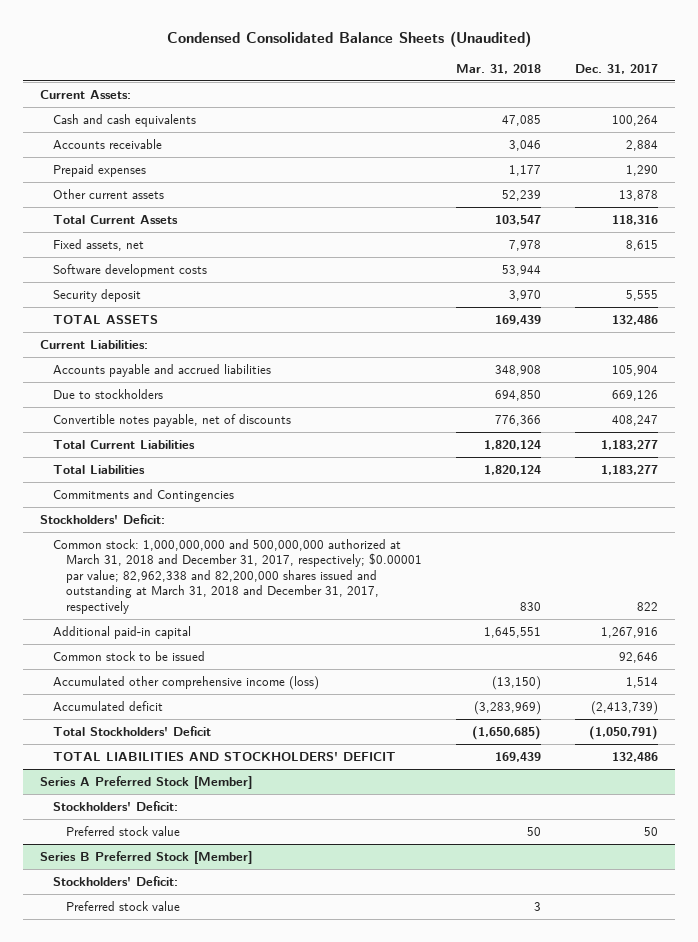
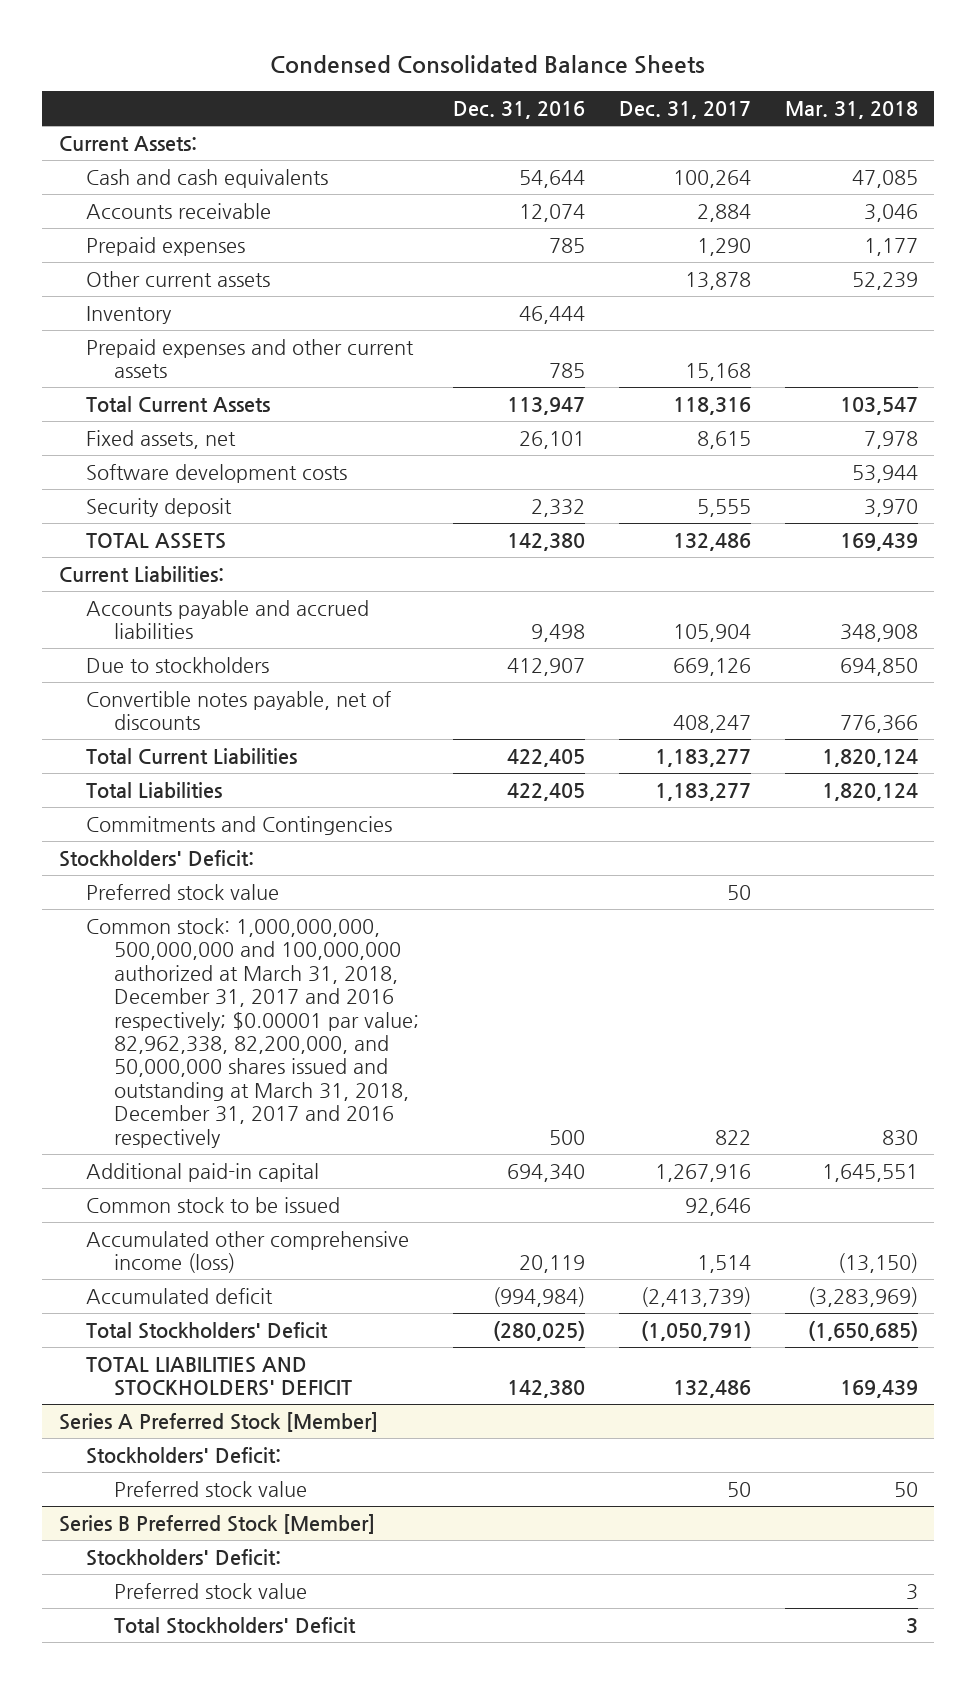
- Condensed Consolidated Balance Sheets (Unaudited)
+ Condensed Consolidated Balance Sheets
- | Mar. 31, 2018 | Dec. 31, 2017
+ | Dec. 31, 2016 | Dec. 31, 2017 | Mar. 31, 2018
+ Inventory | 46,444 | |
+ Prepaid expenses and other current assets | 785 | 15,168 |
- Common stock: 1,000,000,000 and 500,000,000 authorized at March 31, 2018 and December 31, 2017, respectively; $0.00001 par value; 82,962,338 and 82,200,000 shares issued and outstanding at March 31, 2018 and December 31, 2017, respectively | 830 | 822
+ Preferred stock value | | 50 |
+ Common stock: 1,000,000,000, 500,000,000 and 100,000,000 authorized at March 31, 2018, December 31, 2017 and 2016 respectively; $0.00001 par value; 82,962,338, 82,200,000, and 50,000,000 shares issued and outstanding at March 31, 2018, December 31, 2017 and 2016 respectively | 500 | 822 | 830
@ Series B Preferred Stock [Member]
+ Total Stockholders' Deficit | | | 3

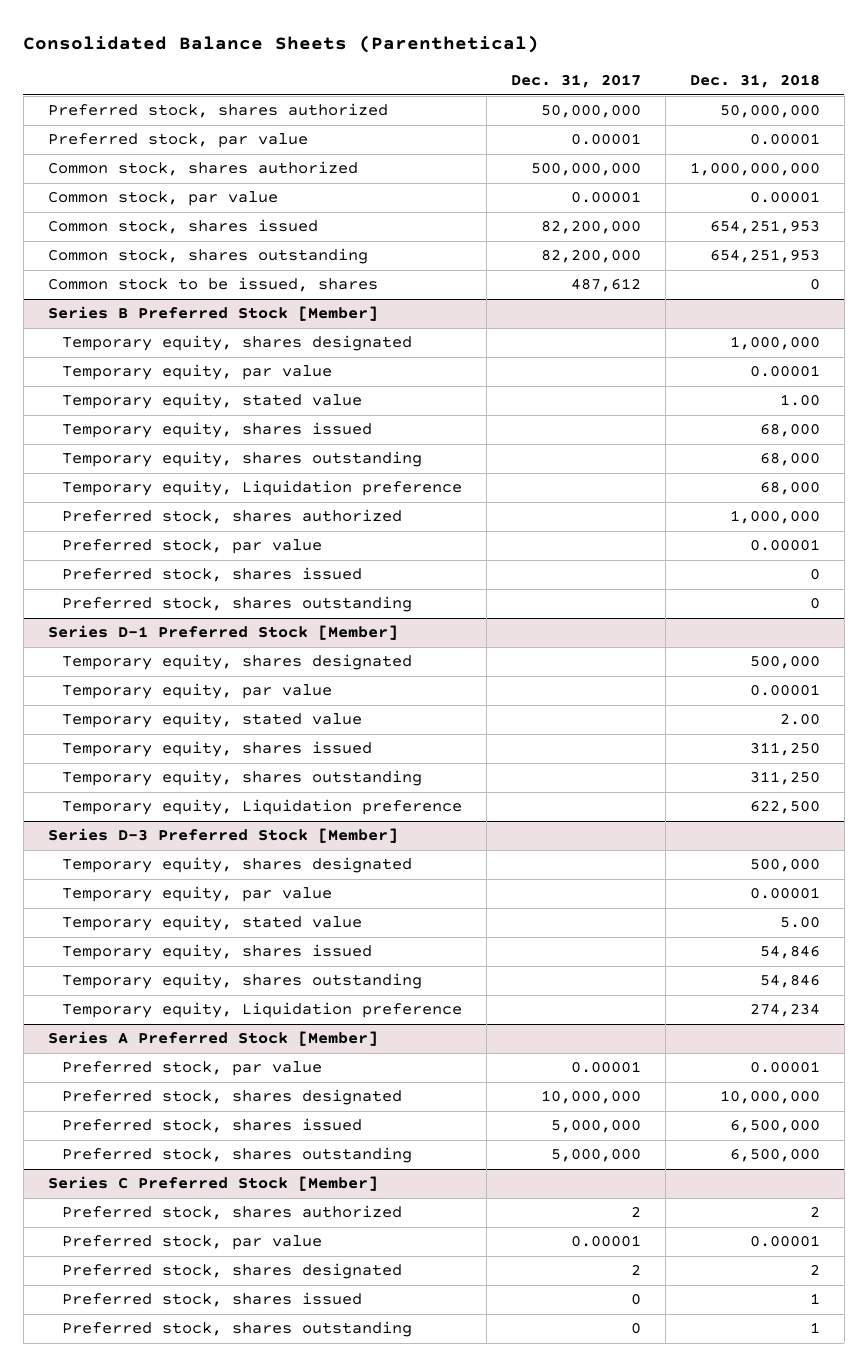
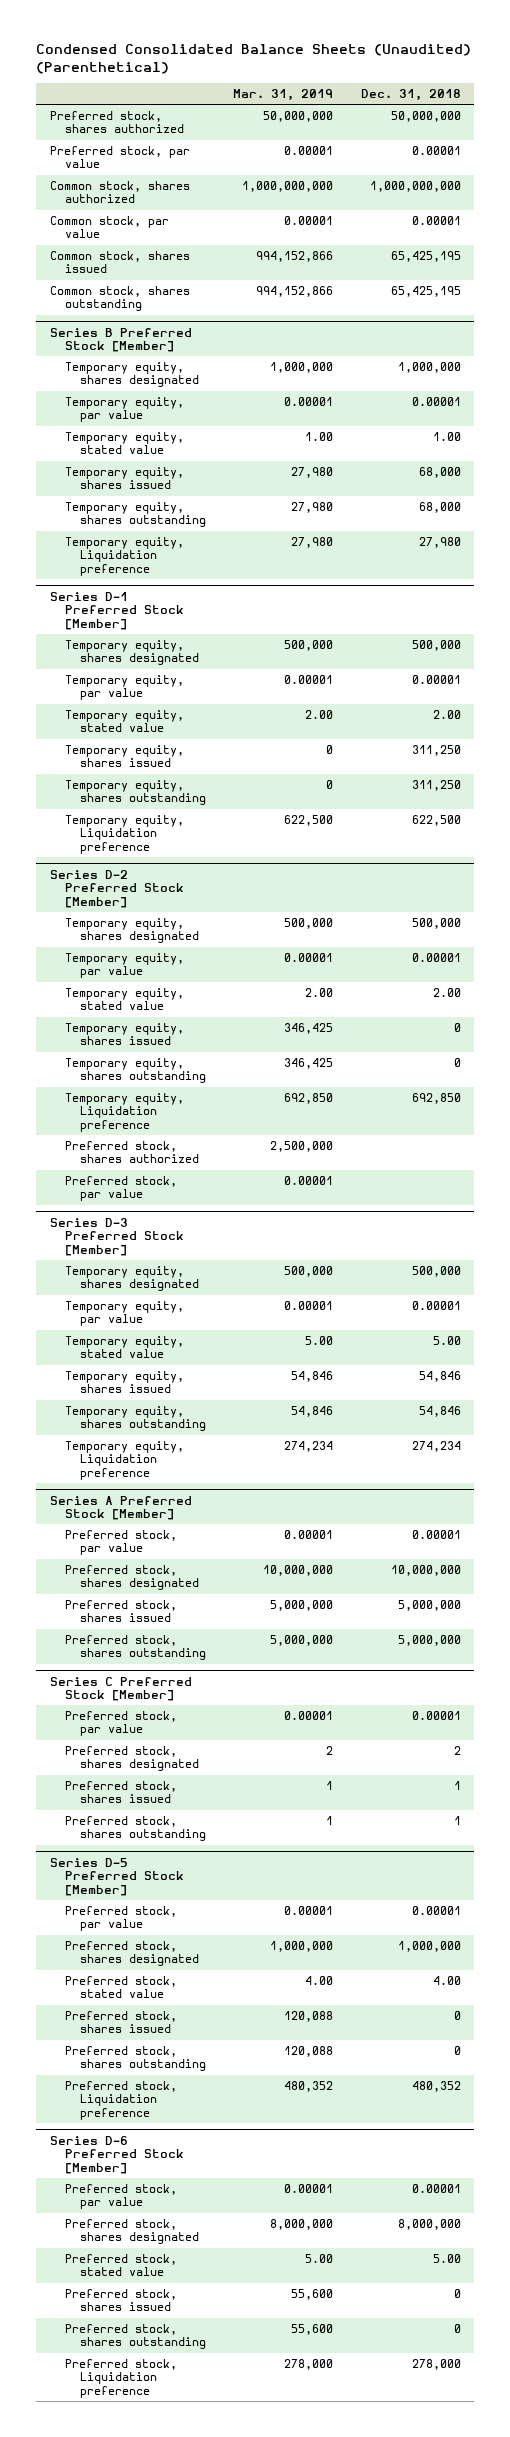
- Consolidated Balance Sheets (Parenthetical)
+ Condensed Consolidated Balance Sheets (Unaudited) (Parenthetical)
- | Dec. 31, 2017 | Dec. 31, 2018
+ | Mar. 31, 2019 | Dec. 31, 2018
- Common stock, shares issued | 82,200,000 | 654,251,953
- Common stock, shares outstanding | 82,200,000 | 654,251,953
- Common stock to be issued, shares | 487,612 | 0
+ Common stock, shares issued | 994,152,866 | 65,425,195
+ Common stock, shares outstanding | 994,152,866 | 65,425,195
@ Series B Preferred Stock [Member]
- Temporary equity, Liquidation preference | | 68,000
- Preferred stock, shares authorized | | 1,000,000
- Preferred stock, par value | | 0.00001
- Preferred stock, shares issued | | 0
- Preferred stock, shares outstanding | | 0
+ Temporary equity, Liquidation preference | 27,980 | 27,980
+ Series D-2 Preferred Stock [Member]
+ Temporary equity, shares designated | 500,000 | 500,000
+ Temporary equity, par value | 0.00001 | 0.00001
+ Temporary equity, stated value | 2.00 | 2.00
+ Temporary equity, shares issued | 346,425 | 0
+ Temporary equity, shares outstanding | 346,425 | 0
+ Temporary equity, Liquidation preference | 692,850 | 692,850
+ Preferred stock, shares authorized | 2,500,000 |
+ Preferred stock, par value | 0.00001 |
@ Series A Preferred Stock [Member]
- Preferred stock, shares issued | 5,000,000 | 6,500,000
- Preferred stock, shares outstanding | 5,000,000 | 6,500,000
+ Preferred stock, shares issued | 5,000,000 | 5,000,000
+ Preferred stock, shares outstanding | 5,000,000 | 5,000,000
@ Series C Preferred Stock [Member]
- Preferred stock, shares authorized | 2 | 2
+ Series D-5 Preferred Stock [Member]
+ Preferred stock, par value | 0.00001 | 0.00001
+ Preferred stock, shares designated | 1,000,000 | 1,000,000
+ Preferred stock, stated value | 4.00 | 4.00
+ Preferred stock, shares issued | 120,088 | 0
+ Preferred stock, shares outstanding | 120,088 | 0
+ Preferred stock, Liquidation preference | 480,352 | 480,352
+ Series D-6 Preferred Stock [Member]
+ Preferred stock, par value | 0.00001 | 0.00001
+ Preferred stock, shares designated | 8,000,000 | 8,000,000
+ Preferred stock, stated value | 5.00 | 5.00
+ Preferred stock, shares issued | 55,600 | 0
+ Preferred stock, shares outstanding | 55,600 | 0
+ Preferred stock, Liquidation preference | 278,000 | 278,000

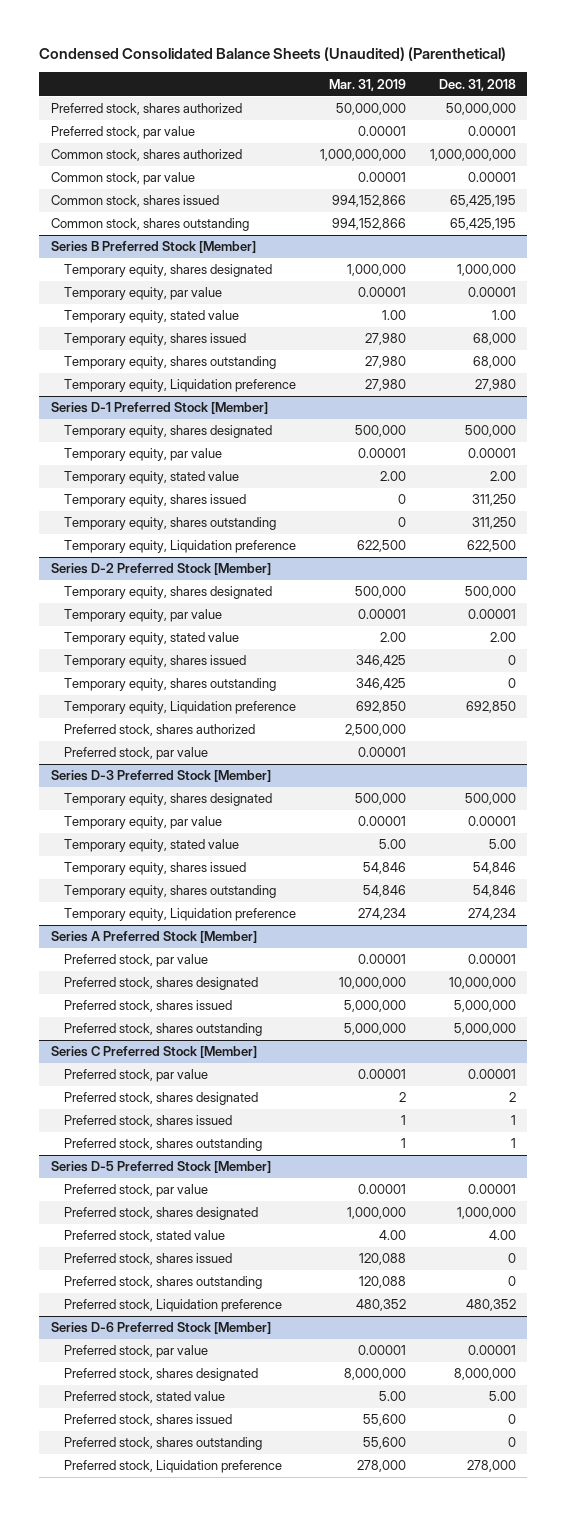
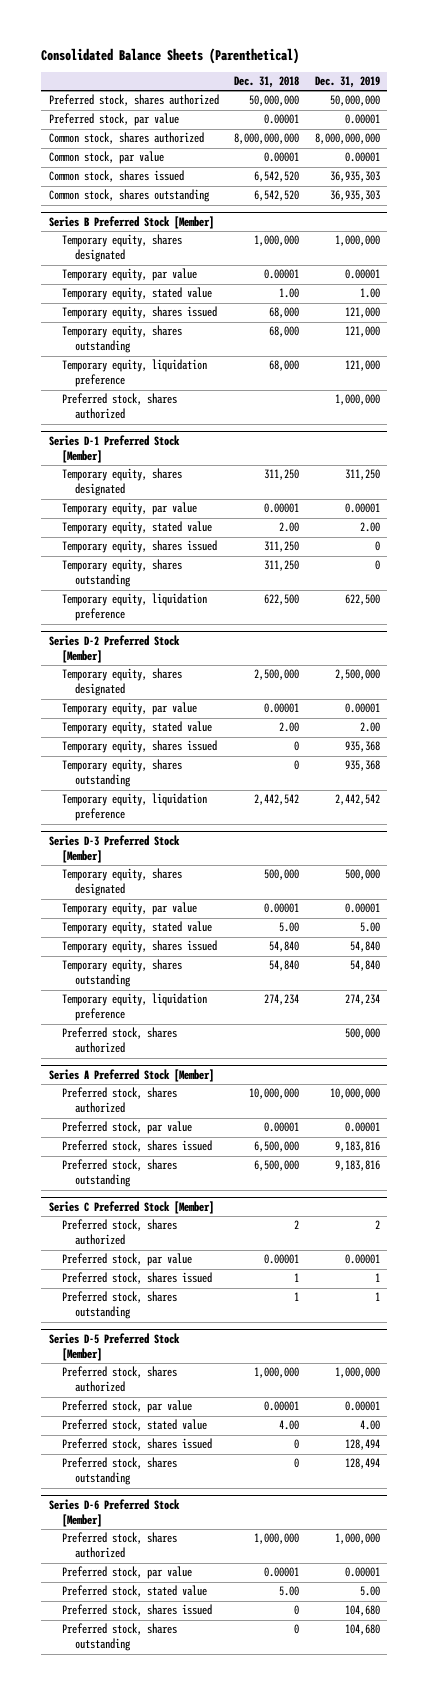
- Condensed Consolidated Balance Sheets (Unaudited) (Parenthetical)
+ Consolidated Balance Sheets (Parenthetical)
- | Mar. 31, 2019 | Dec. 31, 2018
+ | Dec. 31, 2018 | Dec. 31, 2019
- Common stock, shares authorized | 1,000,000,000 | 1,000,000,000
+ Common stock, shares authorized | 8,000,000,000 | 8,000,000,000
- Common stock, shares issued | 994,152,866 | 65,425,195
- Common stock, shares outstanding | 994,152,866 | 65,425,195
+ Common stock, shares issued | 6,542,520 | 36,935,303
+ Common stock, shares outstanding | 6,542,520 | 36,935,303
@ Series B Preferred Stock [Member]
- Temporary equity, Liquidation preference | 27,980 | 27,980
+ Temporary equity, liquidation preference | 68,000 | 121,000
+ Preferred stock, shares authorized | | 1,000,000
@ Series D-1 Preferred Stock [Member]
- Temporary equity, shares designated | 500,000 | 500,000
+ Temporary equity, shares designated | 311,250 | 311,250
- Temporary equity, Liquidation preference | 622,500 | 622,500
+ Temporary equity, liquidation preference | 622,500 | 622,500
@ Series D-2 Preferred Stock [Member]
- Temporary equity, shares designated | 500,000 | 500,000
+ Temporary equity, shares designated | 2,500,000 | 2,500,000
- Temporary equity, Liquidation preference | 692,850 | 692,850
- Preferred stock, shares authorized | 2,500,000 |
- Preferred stock, par value | 0.00001 |
+ Temporary equity, liquidation preference | 2,442,542 | 2,442,542
@ Series D-3 Preferred Stock [Member]
- Temporary equity, shares issued | 54,846 | 54,846
- Temporary equity, shares outstanding | 54,846 | 54,846
- Temporary equity, Liquidation preference | 274,234 | 274,234
+ Temporary equity, shares issued | 54,840 | 54,840
+ Temporary equity, shares outstanding | 54,840 | 54,840
+ Temporary equity, liquidation preference | 274,234 | 274,234
+ Preferred stock, shares authorized | | 500,000
@ Series A Preferred Stock [Member]
+ Preferred stock, shares authorized | 10,000,000 | 10,000,000
- Preferred stock, shares designated | 10,000,000 | 10,000,000
- Preferred stock, shares issued | 5,000,000 | 5,000,000
- Preferred stock, shares outstanding | 5,000,000 | 5,000,000
+ Preferred stock, shares issued | 6,500,000 | 9,183,816
+ Preferred stock, shares outstanding | 6,500,000 | 9,183,816
@ Series C Preferred Stock [Member]
+ Preferred stock, shares authorized | 2 | 2
- Preferred stock, shares designated | 2 | 2
@ Series D-5 Preferred Stock [Member]
+ Preferred stock, shares authorized | 1,000,000 | 1,000,000
- Preferred stock, shares designated | 1,000,000 | 1,000,000
- Preferred stock, Liquidation preference | 480,352 | 480,352
@ Series D-6 Preferred Stock [Member]
+ Preferred stock, shares authorized | 1,000,000 | 1,000,000
- Preferred stock, shares designated | 8,000,000 | 8,000,000
- Preferred stock, Liquidation preference | 278,000 | 278,000

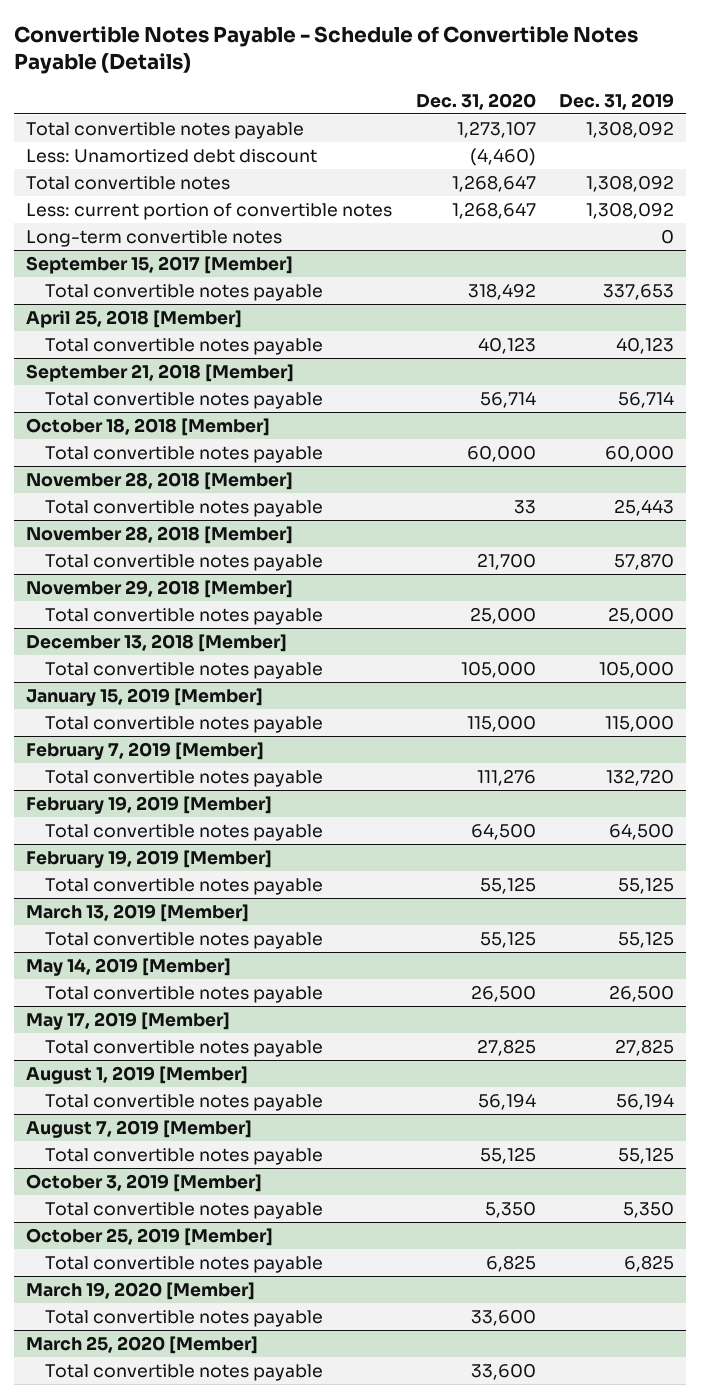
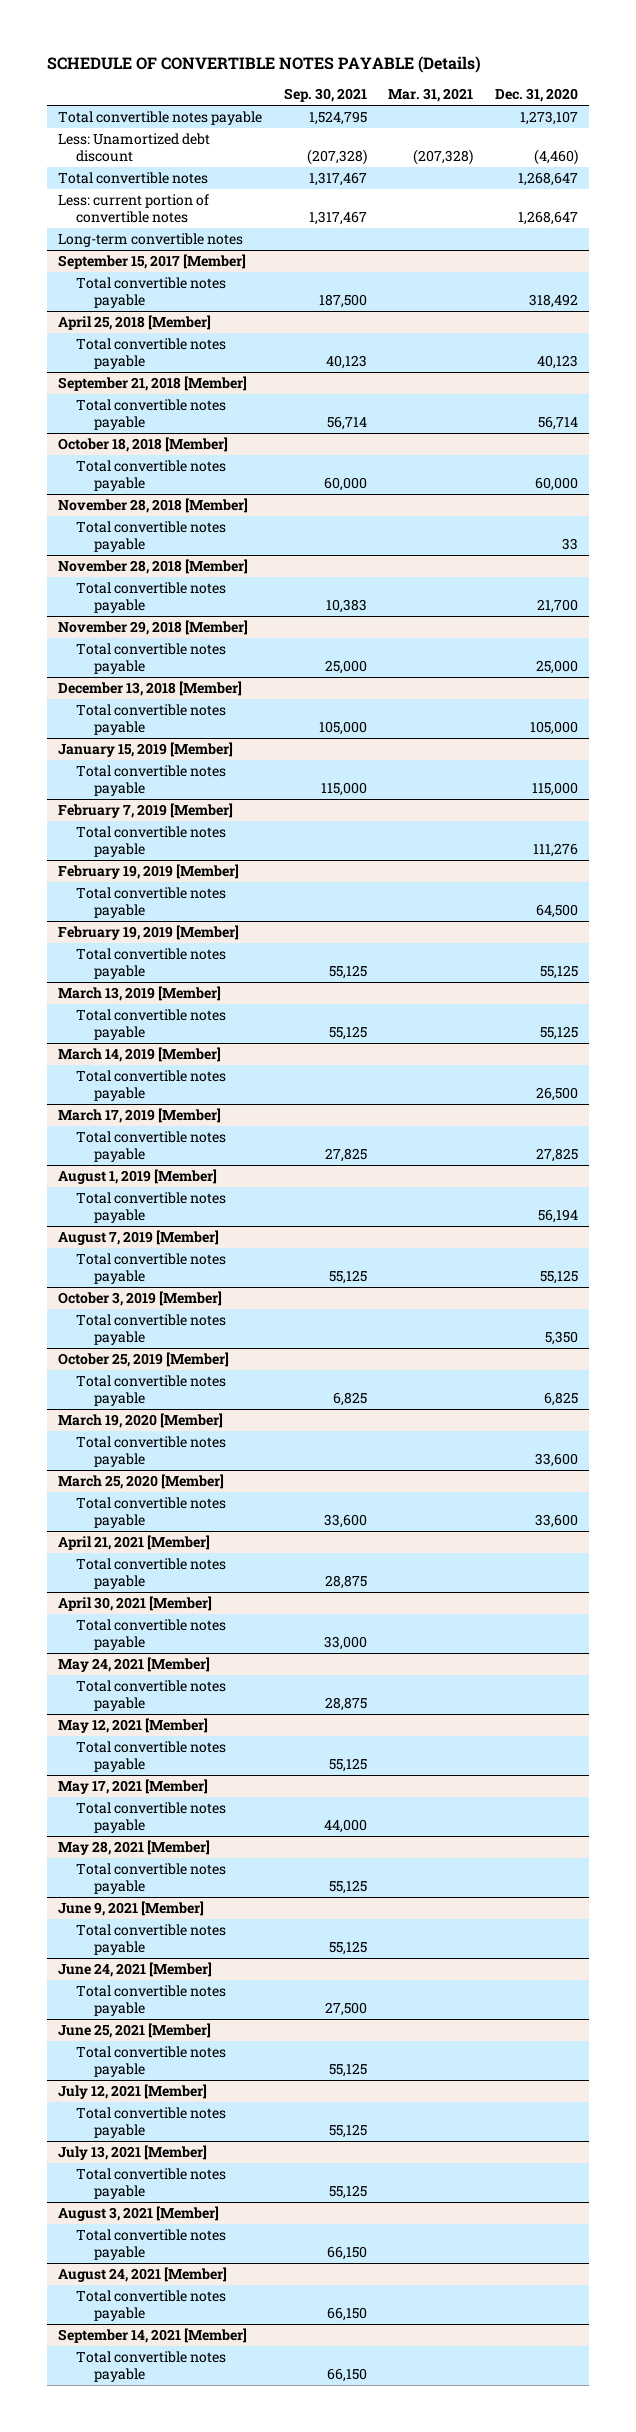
- Convertible Notes Payable - Schedule of Convertible Notes Payable (Details)
+ SCHEDULE OF CONVERTIBLE NOTES PAYABLE (Details)
- | Dec. 31, 2020 | Dec. 31, 2019
+ | Sep. 30, 2021 | Mar. 31, 2021 | Dec. 31, 2020
- May 14, 2019 [Member]
+ March 14, 2019 [Member]
- May 17, 2019 [Member]
+ March 17, 2019 [Member]
+ April 21, 2021 [Member]
+ Total convertible notes payable | 28,875 | |
+ April 30, 2021 [Member]
+ Total convertible notes payable | 33,000 | |
+ May 24, 2021 [Member]
+ Total convertible notes payable | 28,875 | |
+ May 12, 2021 [Member]
+ Total convertible notes payable | 55,125 | |
+ May 17, 2021 [Member]
+ Total convertible notes payable | 44,000 | |
+ May 28, 2021 [Member]
+ Total convertible notes payable | 55,125 | |
+ June 9, 2021 [Member]
+ Total convertible notes payable | 55,125 | |
+ June 24, 2021 [Member]
+ Total convertible notes payable | 27,500 | |
+ June 25, 2021 [Member]
+ Total convertible notes payable | 55,125 | |
+ July 12, 2021 [Member]
+ Total convertible notes payable | 55,125 | |
+ July 13, 2021 [Member]
+ Total convertible notes payable | 55,125 | |
+ August 3, 2021 [Member]
+ Total convertible notes payable | 66,150 | |
+ August 24, 2021 [Member]
+ Total convertible notes payable | 66,150 | |
+ September 14, 2021 [Member]
+ Total convertible notes payable | 66,150 | |

